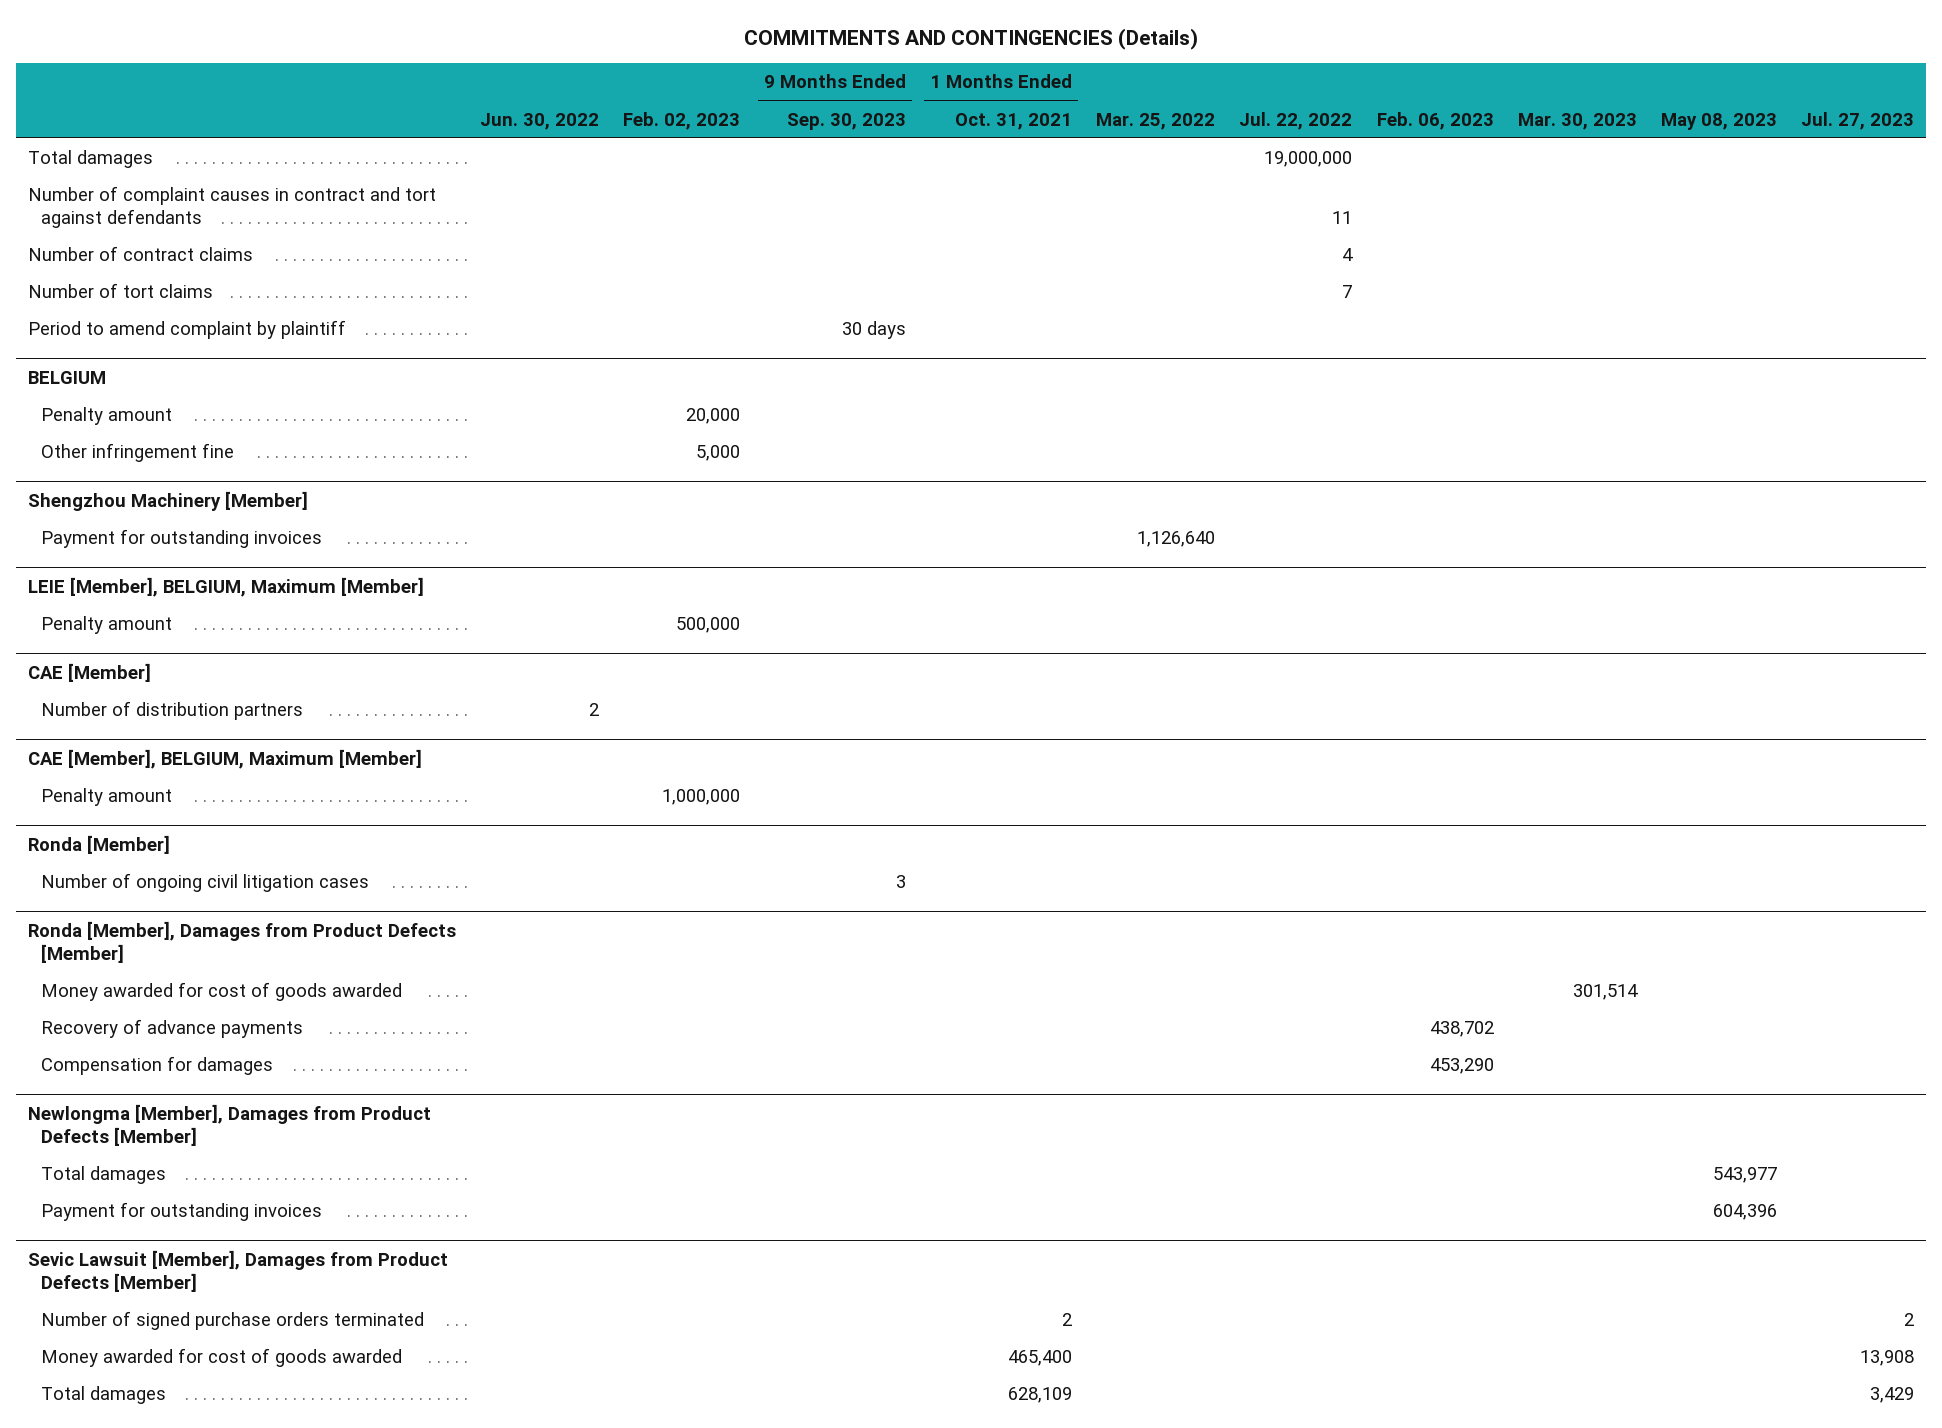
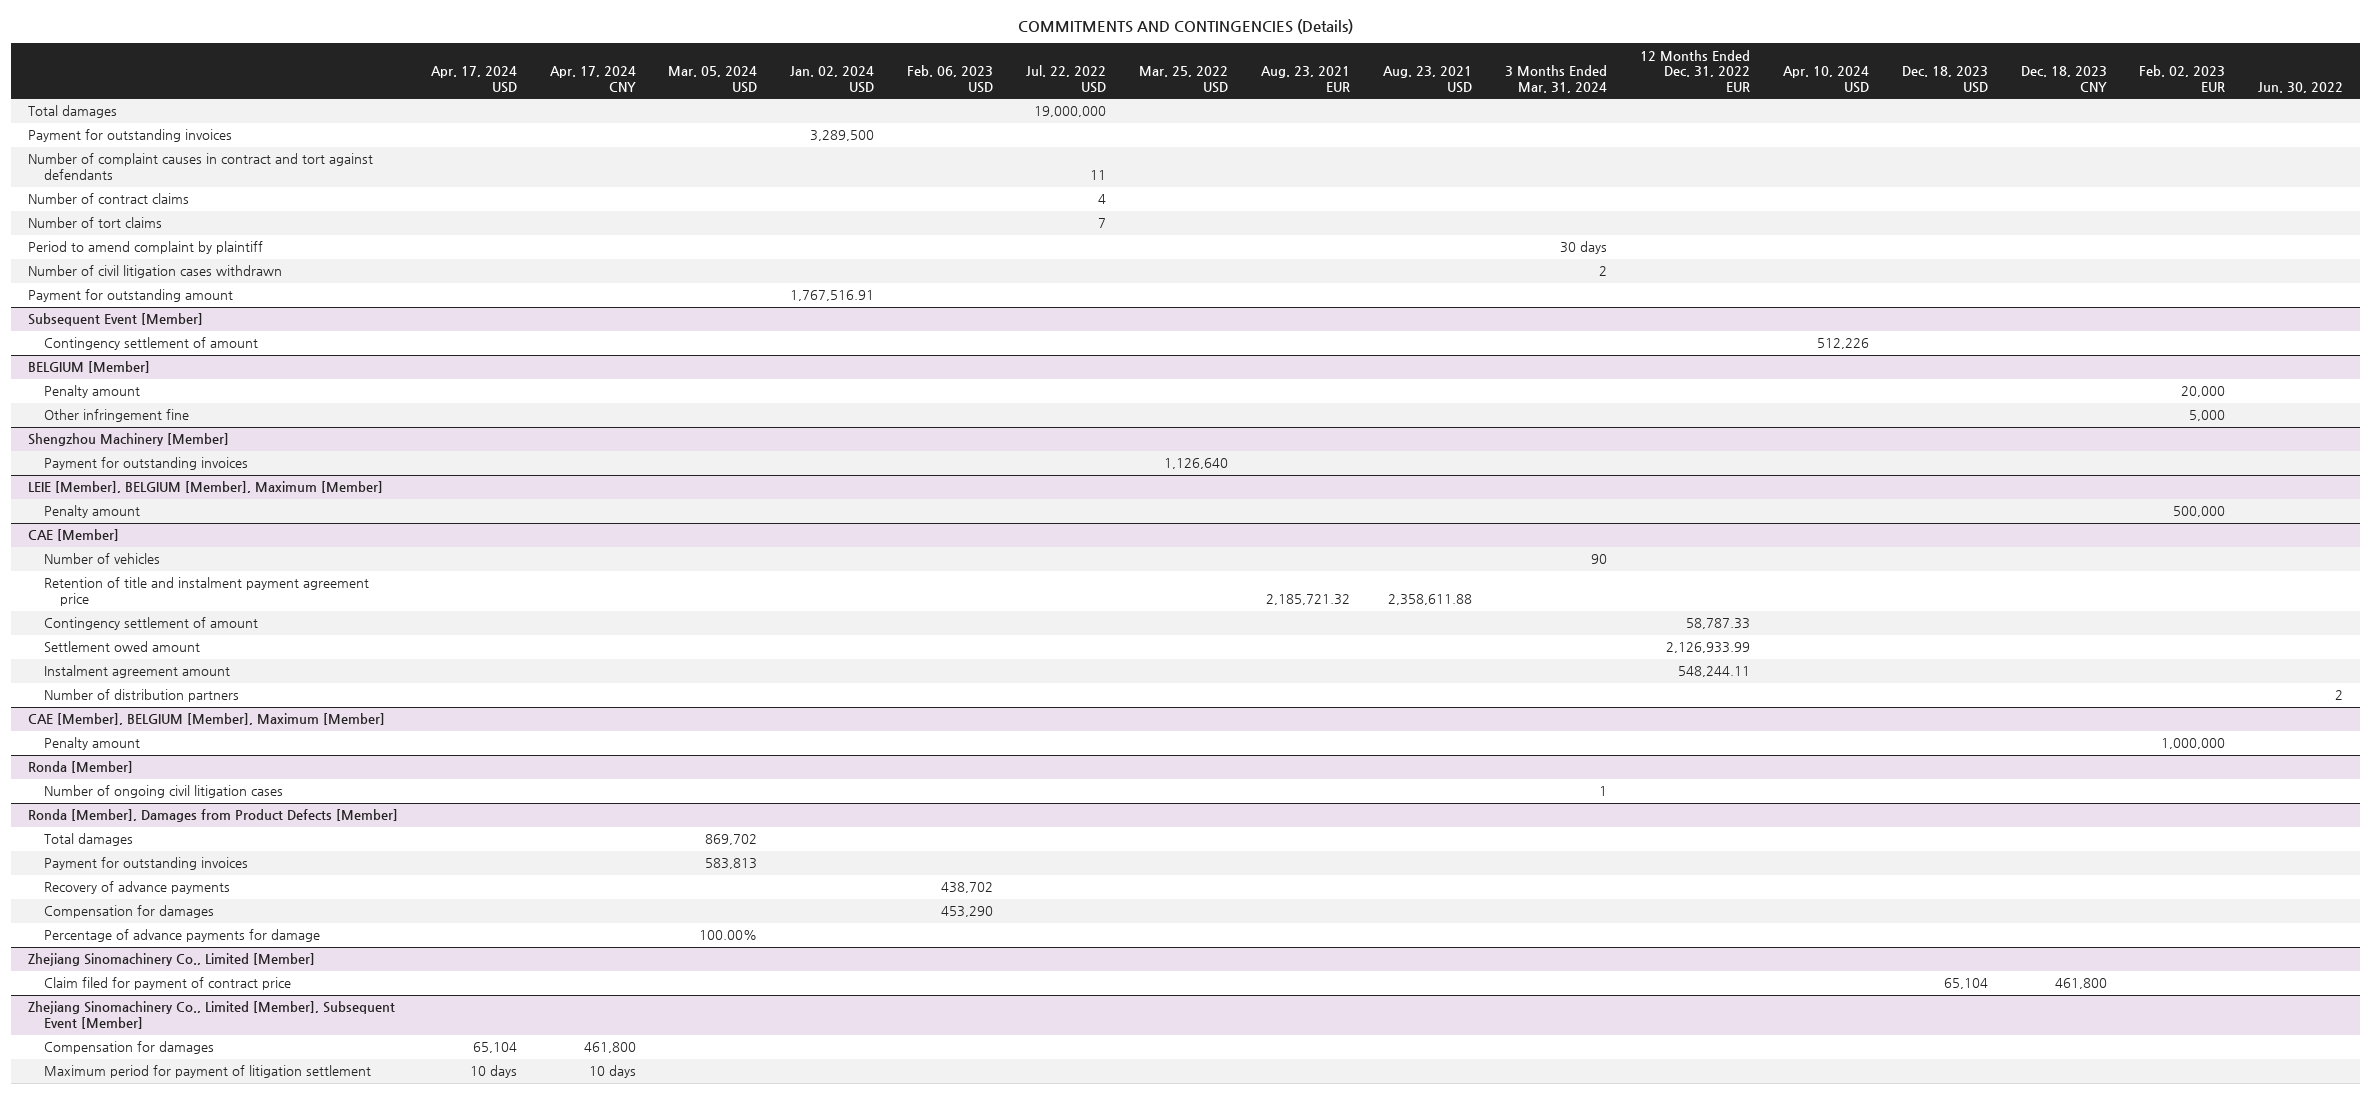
- | Jun. 30, 2022 | Feb. 02, 2023 | 9 Months Ended Sep. 30, 2023 | 1 Months Ended Oct. 31, 2021 | Mar. 25, 2022 | Jul. 22, 2022 | Feb. 06, 2023 | Mar. 30, 2023 | May 08, 2023 | Jul. 27, 2023
+ | Apr. 17, 2024 USD | Apr. 17, 2024 CNY | Mar. 05, 2024 USD | Jan. 02, 2024 USD | Feb. 06, 2023 USD | Jul. 22, 2022 USD | Mar. 25, 2022 USD | Aug. 23, 2021 EUR | Aug. 23, 2021 USD | 3 Months Ended Mar. 31, 2024 | 12 Months Ended Dec. 31, 2022 EUR | Apr. 10, 2024 USD | Dec. 18, 2023 USD | Dec. 18, 2023 CNY | Feb. 02, 2023 EUR | Jun. 30, 2022
+ Payment for outstanding invoices | | | | 3,289,500 | | | | | | | | | | | |
- BELGIUM
+ Number of civil litigation cases withdrawn | | | | | | | | | | 2 | | | | | |
+ Payment for outstanding amount | | | | 1,767,516.91 | | | | | | | | | | | |
+ Subsequent Event [Member]
+ Contingency settlement of amount | | | | | | | | | | | | 512,226 | | | |
+ BELGIUM [Member]
- LEIE [Member], BELGIUM, Maximum [Member]
+ LEIE [Member], BELGIUM [Member], Maximum [Member]
@ CAE [Member]
+ Number of vehicles | | | | | | | | | | 90 | | | | | |
+ Retention of title and instalment payment agreement price | | | | | | | | 2,185,721.32 | 2,358,611.88 | | | | | | |
+ Contingency settlement of amount | | | | | | | | | | | 58,787.33 | | | | |
+ Settlement owed amount | | | | | | | | | | | 2,126,933.99 | | | | |
+ Instalment agreement amount | | | | | | | | | | | 548,244.11 | | | | |
- CAE [Member], BELGIUM, Maximum [Member]
+ CAE [Member], BELGIUM [Member], Maximum [Member]
@ Ronda [Member], Damages from Product Defects [Member]
- Money awarded for cost of goods awarded | | | | | | | | 301,514 | |
+ Total damages | | | 869,702 | | | | | | | | | | | | |
+ Payment for outstanding invoices | | | 583,813 | | | | | | | | | | | | |
- Newlongma [Member], Damages from Product Defects [Member]
- Total damages | | | | | | | | | 543,977 |
- Payment for outstanding invoices | | | | | | | | | 604,396 |
- Sevic Lawsuit [Member], Damages from Product Defects [Member]
- Number of signed purchase orders terminated | | | | 2 | | | | | | 2
- Money awarded for cost of goods awarded | | | | 465,400 | | | | | | 13,908
- Total damages | | | | 628,109 | | | | | | 3,429
@ Ronda [Member], Damages from Product Defects [Member]
+ Percentage of advance payments for damage | | | 100.00% | | | | | | | | | | | | |
+ Zhejiang Sinomachinery Co., Limited [Member]
+ Claim filed for payment of contract price | | | | | | | | | | | | | 65,104 | 461,800 | |
+ Zhejiang Sinomachinery Co., Limited [Member], Subsequent Event [Member]
+ Compensation for damages | 65,104 | 461,800 | | | | | | | | | | | | | |
+ Maximum period for payment of litigation settlement | 10 days | 10 days | | | | | | | | | | | | | |

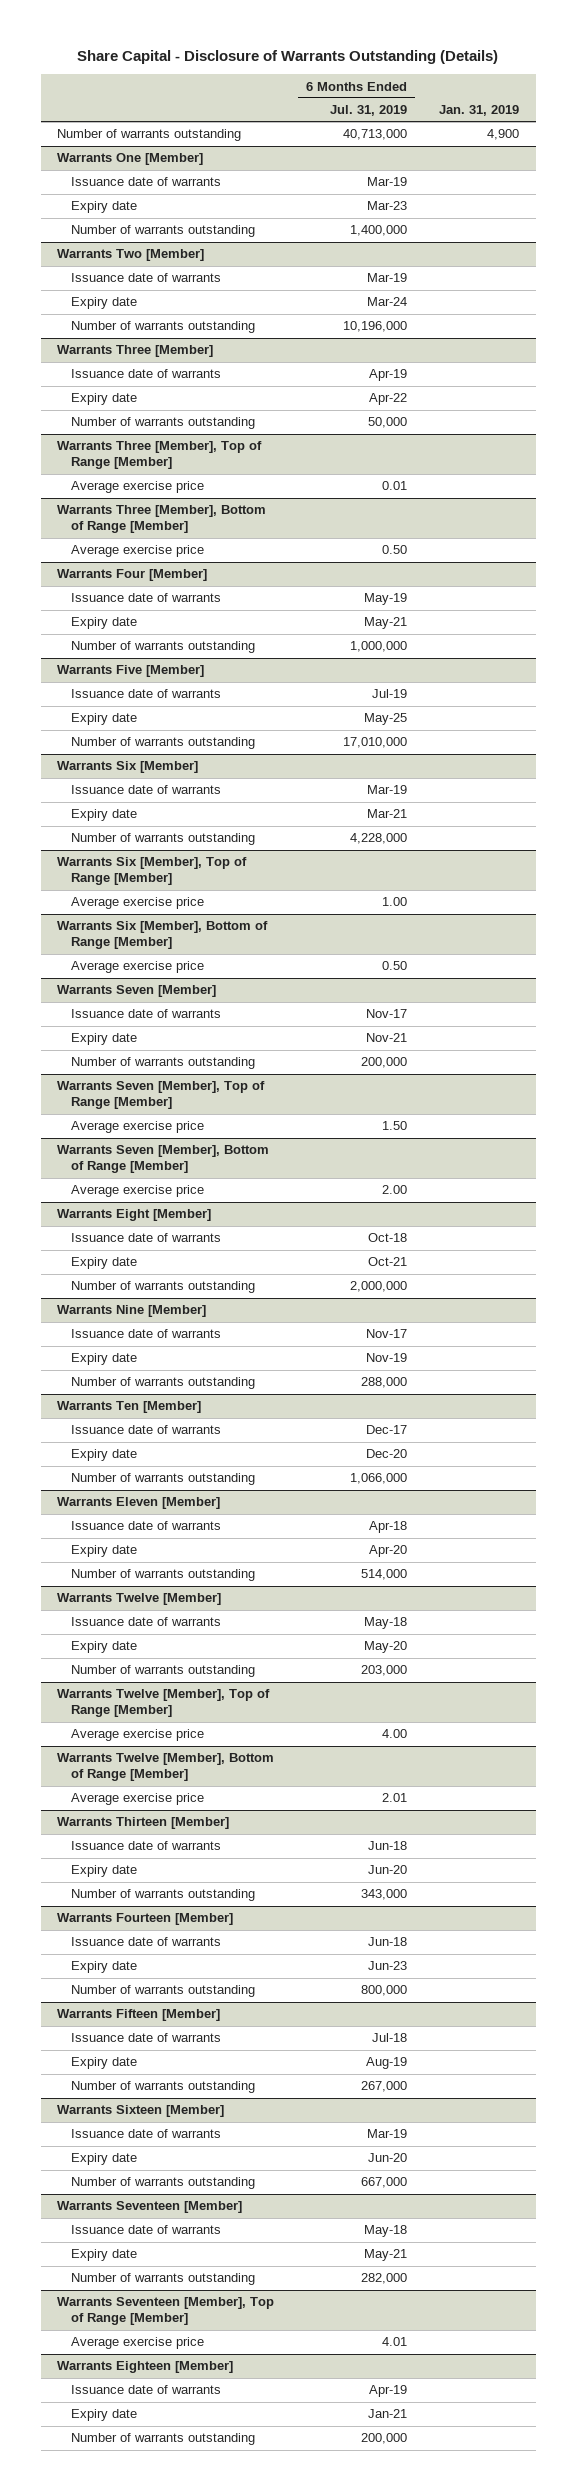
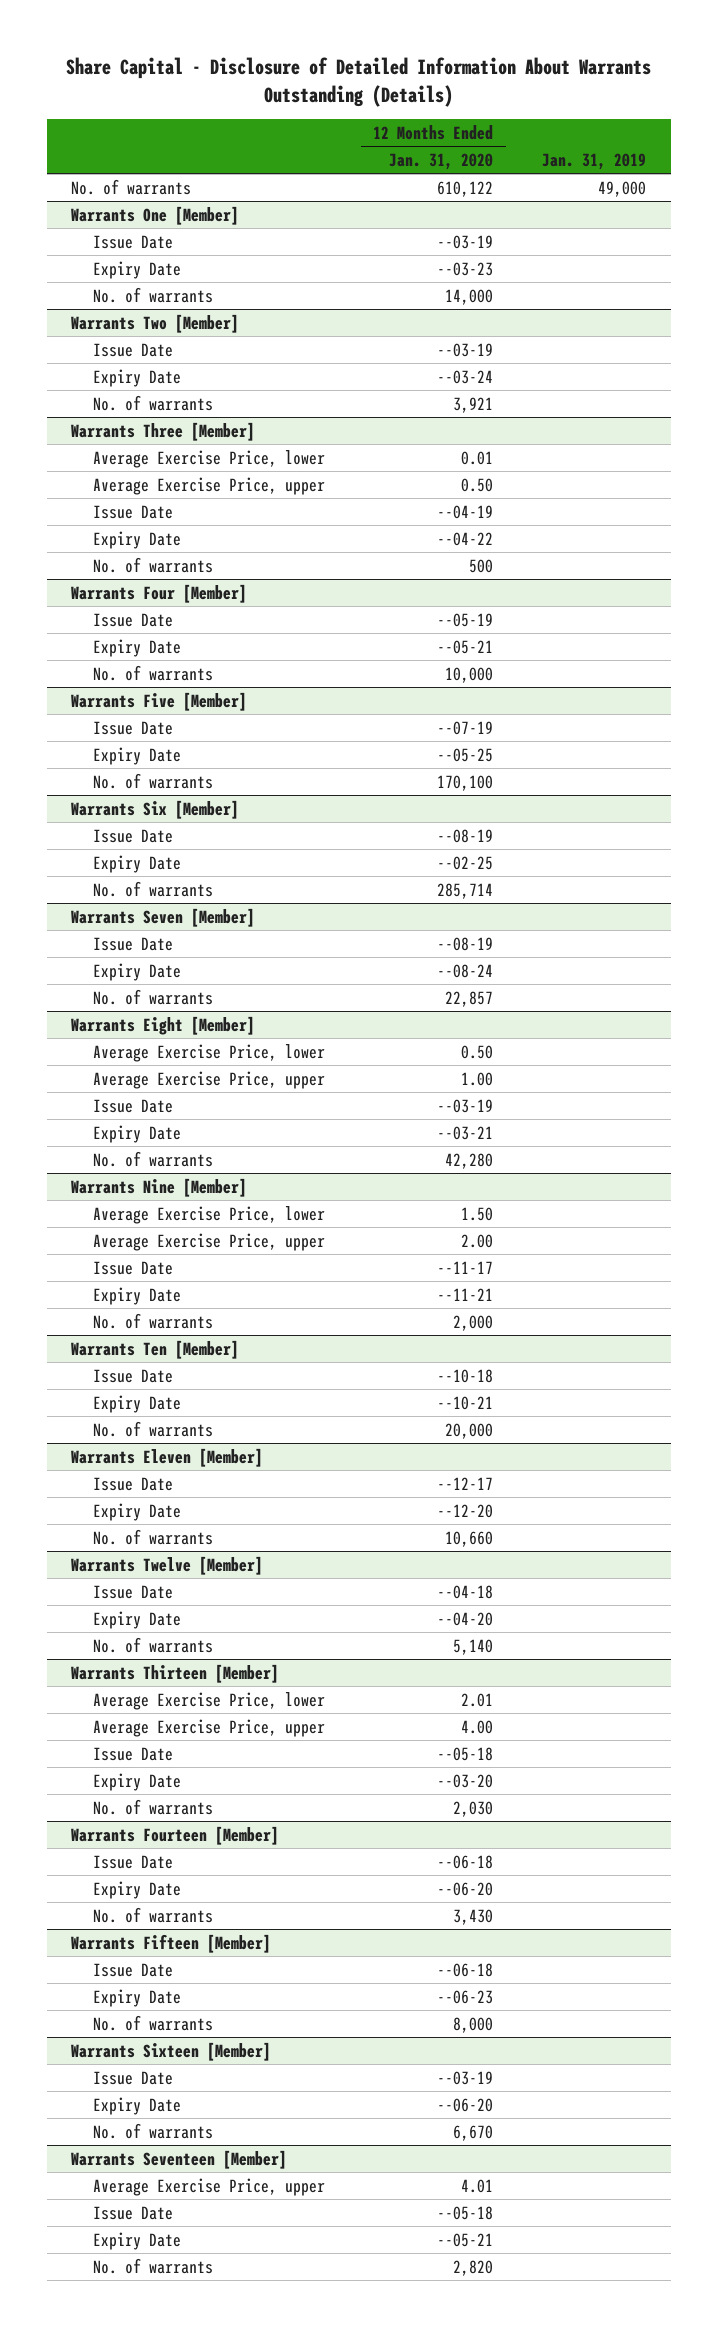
- Share Capital - Disclosure of Warrants Outstanding (Details)
+ Share Capital - Disclosure of Detailed Information About Warrants Outstanding (Details)
- | 6 Months Ended Jul. 31, 2019 | Jan. 31, 2019
+ | 12 Months Ended Jan. 31, 2020 | Jan. 31, 2019
- Number of warrants outstanding | 40,713,000 | 4,900
+ No. of warrants | 610,122 | 49,000
@ Warrants One [Member]
- Issuance date of warrants | Mar-19 |
- Expiry date | Mar-23 |
- Number of warrants outstanding | 1,400,000 |
+ Issue Date | --03-19 |
+ Expiry Date | --03-23 |
+ No. of warrants | 14,000 |
@ Warrants Two [Member]
- Issuance date of warrants | Mar-19 |
- Expiry date | Mar-24 |
- Number of warrants outstanding | 10,196,000 |
+ Issue Date | --03-19 |
+ Expiry Date | --03-24 |
+ No. of warrants | 3,921 |
@ Warrants Three [Member]
- Issuance date of warrants | Apr-19 |
- Expiry date | Apr-22 |
- Number of warrants outstanding | 50,000 |
- Warrants Three [Member], Top of Range [Member]
- Average exercise price | 0.01 |
- Warrants Three [Member], Bottom of Range [Member]
- Average exercise price | 0.50 |
@ Warrants Three [Member]
+ Average Exercise Price, lower | 0.01 |
+ Average Exercise Price, upper | 0.50 |
+ Issue Date | --04-19 |
+ Expiry Date | --04-22 |
+ No. of warrants | 500 |
@ Warrants Four [Member]
- Issuance date of warrants | May-19 |
- Expiry date | May-21 |
- Number of warrants outstanding | 1,000,000 |
+ Issue Date | --05-19 |
+ Expiry Date | --05-21 |
+ No. of warrants | 10,000 |
@ Warrants Five [Member]
- Issuance date of warrants | Jul-19 |
- Expiry date | May-25 |
- Number of warrants outstanding | 17,010,000 |
+ Issue Date | --07-19 |
+ Expiry Date | --05-25 |
+ No. of warrants | 170,100 |
@ Warrants Six [Member]
- Issuance date of warrants | Mar-19 |
- Expiry date | Mar-21 |
- Number of warrants outstanding | 4,228,000 |
- Warrants Six [Member], Top of Range [Member]
- Average exercise price | 1.00 |
- Warrants Six [Member], Bottom of Range [Member]
- Average exercise price | 0.50 |
@ Warrants Six [Member]
+ Issue Date | --08-19 |
+ Expiry Date | --02-25 |
+ No. of warrants | 285,714 |
@ Warrants Seven [Member]
- Issuance date of warrants | Nov-17 |
- Expiry date | Nov-21 |
- Number of warrants outstanding | 200,000 |
- Warrants Seven [Member], Top of Range [Member]
- Average exercise price | 1.50 |
- Warrants Seven [Member], Bottom of Range [Member]
- Average exercise price | 2.00 |
@ Warrants Seven [Member]
+ Issue Date | --08-19 |
+ Expiry Date | --08-24 |
+ No. of warrants | 22,857 |
@ Warrants Eight [Member]
- Issuance date of warrants | Oct-18 |
- Expiry date | Oct-21 |
- Number of warrants outstanding | 2,000,000 |
+ Average Exercise Price, lower | 0.50 |
+ Average Exercise Price, upper | 1.00 |
+ Issue Date | --03-19 |
+ Expiry Date | --03-21 |
+ No. of warrants | 42,280 |
@ Warrants Nine [Member]
- Issuance date of warrants | Nov-17 |
- Expiry date | Nov-19 |
- Number of warrants outstanding | 288,000 |
+ Average Exercise Price, lower | 1.50 |
+ Average Exercise Price, upper | 2.00 |
+ Issue Date | --11-17 |
+ Expiry Date | --11-21 |
+ No. of warrants | 2,000 |
@ Warrants Ten [Member]
- Issuance date of warrants | Dec-17 |
- Expiry date | Dec-20 |
- Number of warrants outstanding | 1,066,000 |
+ Issue Date | --10-18 |
+ Expiry Date | --10-21 |
+ No. of warrants | 20,000 |
@ Warrants Eleven [Member]
- Issuance date of warrants | Apr-18 |
- Expiry date | Apr-20 |
- Number of warrants outstanding | 514,000 |
+ Issue Date | --12-17 |
+ Expiry Date | --12-20 |
+ No. of warrants | 10,660 |
@ Warrants Twelve [Member]
- Issuance date of warrants | May-18 |
- Expiry date | May-20 |
- Number of warrants outstanding | 203,000 |
- Warrants Twelve [Member], Top of Range [Member]
- Average exercise price | 4.00 |
- Warrants Twelve [Member], Bottom of Range [Member]
- Average exercise price | 2.01 |
@ Warrants Twelve [Member]
+ Issue Date | --04-18 |
+ Expiry Date | --04-20 |
+ No. of warrants | 5,140 |
@ Warrants Thirteen [Member]
- Issuance date of warrants | Jun-18 |
- Expiry date | Jun-20 |
- Number of warrants outstanding | 343,000 |
+ Average Exercise Price, lower | 2.01 |
+ Average Exercise Price, upper | 4.00 |
+ Issue Date | --05-18 |
+ Expiry Date | --03-20 |
+ No. of warrants | 2,030 |
@ Warrants Fourteen [Member]
- Issuance date of warrants | Jun-18 |
- Expiry date | Jun-23 |
- Number of warrants outstanding | 800,000 |
+ Issue Date | --06-18 |
+ Expiry Date | --06-20 |
+ No. of warrants | 3,430 |
@ Warrants Fifteen [Member]
- Issuance date of warrants | Jul-18 |
- Expiry date | Aug-19 |
- Number of warrants outstanding | 267,000 |
+ Issue Date | --06-18 |
+ Expiry Date | --06-23 |
+ No. of warrants | 8,000 |
@ Warrants Sixteen [Member]
- Issuance date of warrants | Mar-19 |
- Expiry date | Jun-20 |
- Number of warrants outstanding | 667,000 |
+ Issue Date | --03-19 |
+ Expiry Date | --06-20 |
+ No. of warrants | 6,670 |
@ Warrants Seventeen [Member]
- Issuance date of warrants | May-18 |
- Expiry date | May-21 |
- Number of warrants outstanding | 282,000 |
- Warrants Seventeen [Member], Top of Range [Member]
- Average exercise price | 4.01 |
- Warrants Eighteen [Member]
- Issuance date of warrants | Apr-19 |
- Expiry date | Jan-21 |
- Number of warrants outstanding | 200,000 |
@ Warrants Seventeen [Member]
+ Average Exercise Price, upper | 4.01 |
+ Issue Date | --05-18 |
+ Expiry Date | --05-21 |
+ No. of warrants | 2,820 |

